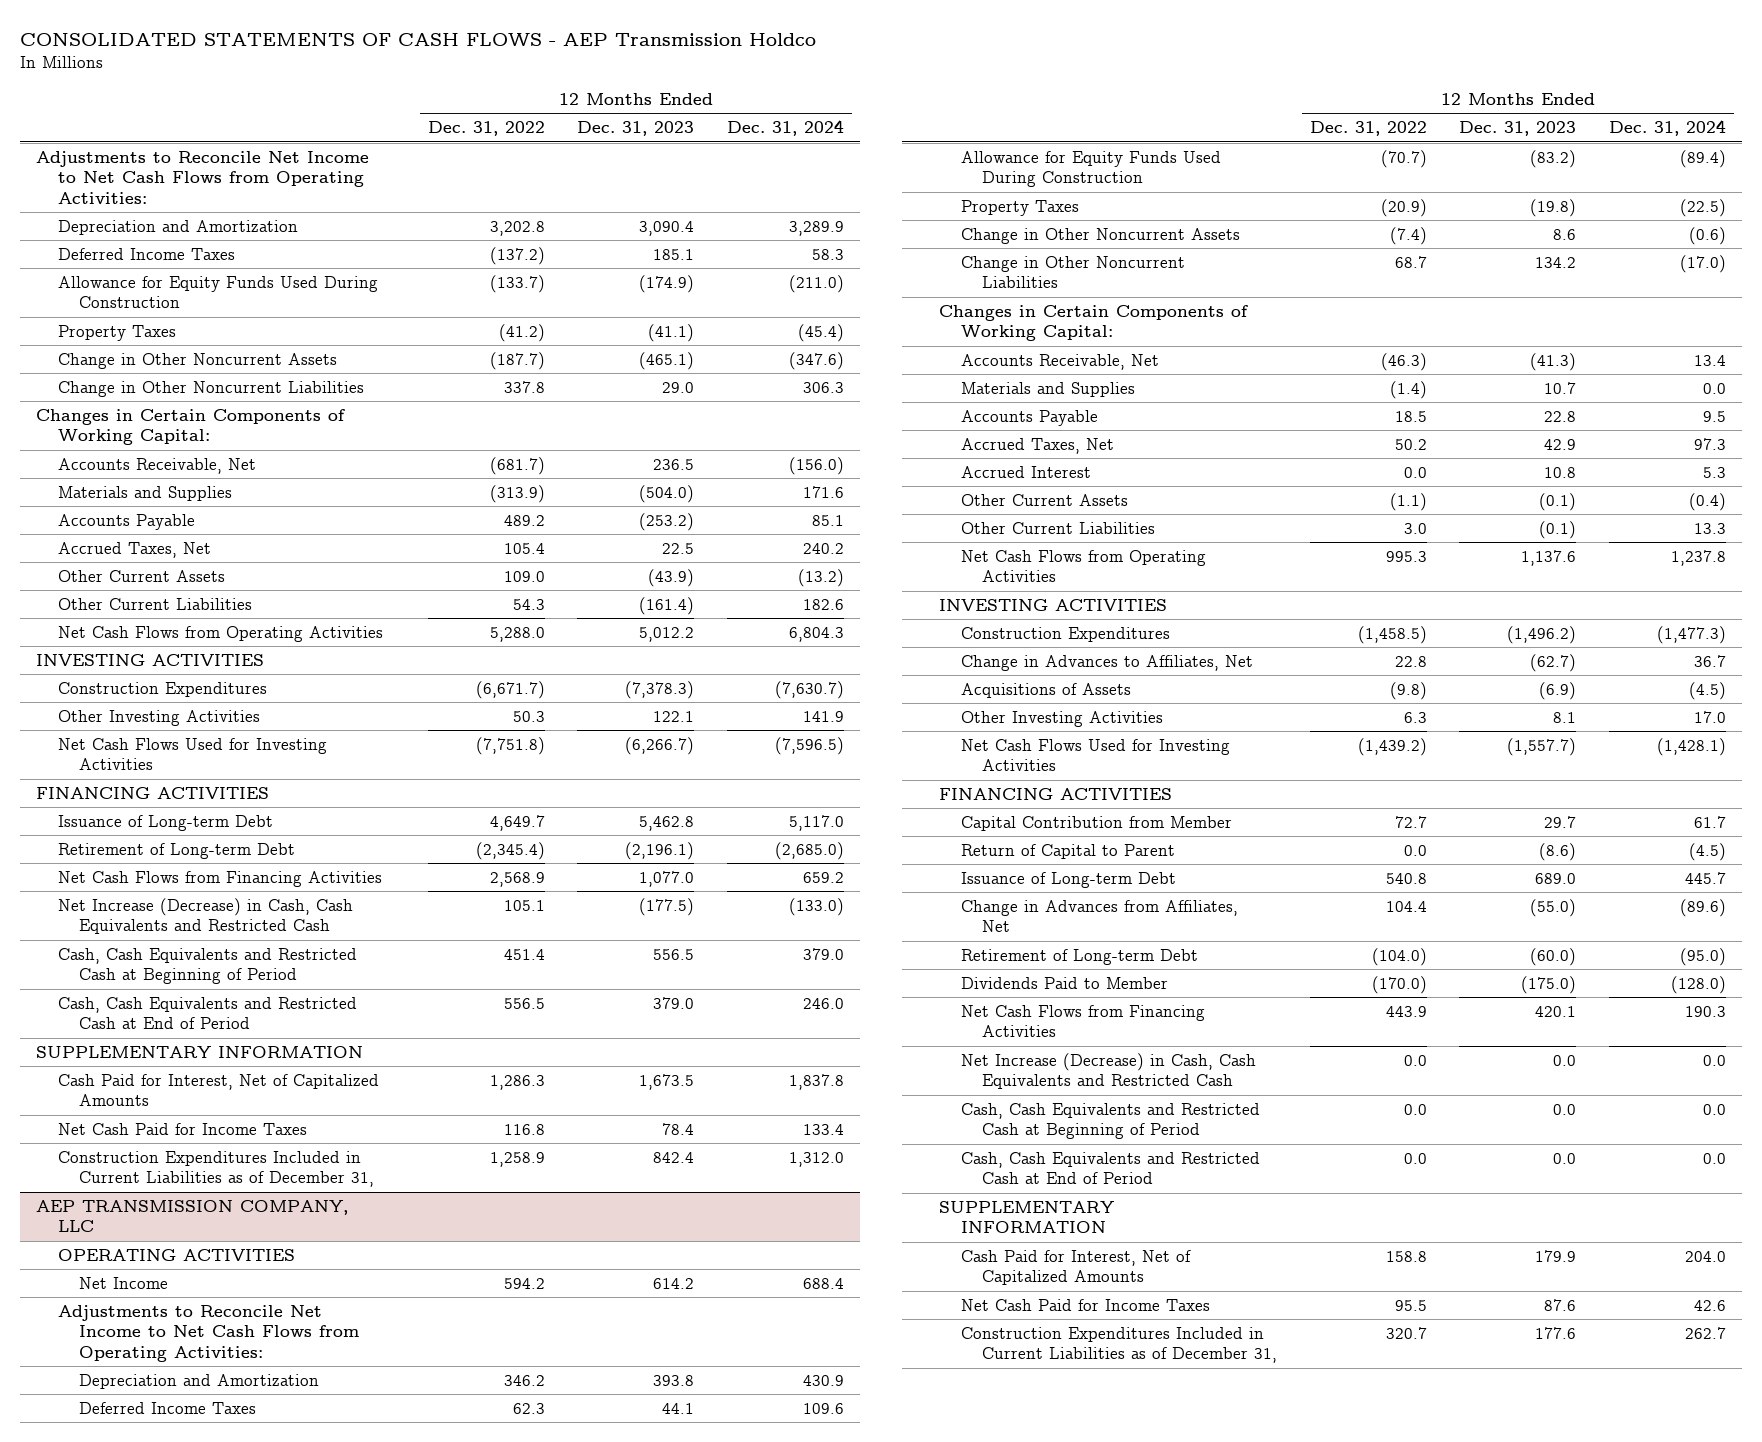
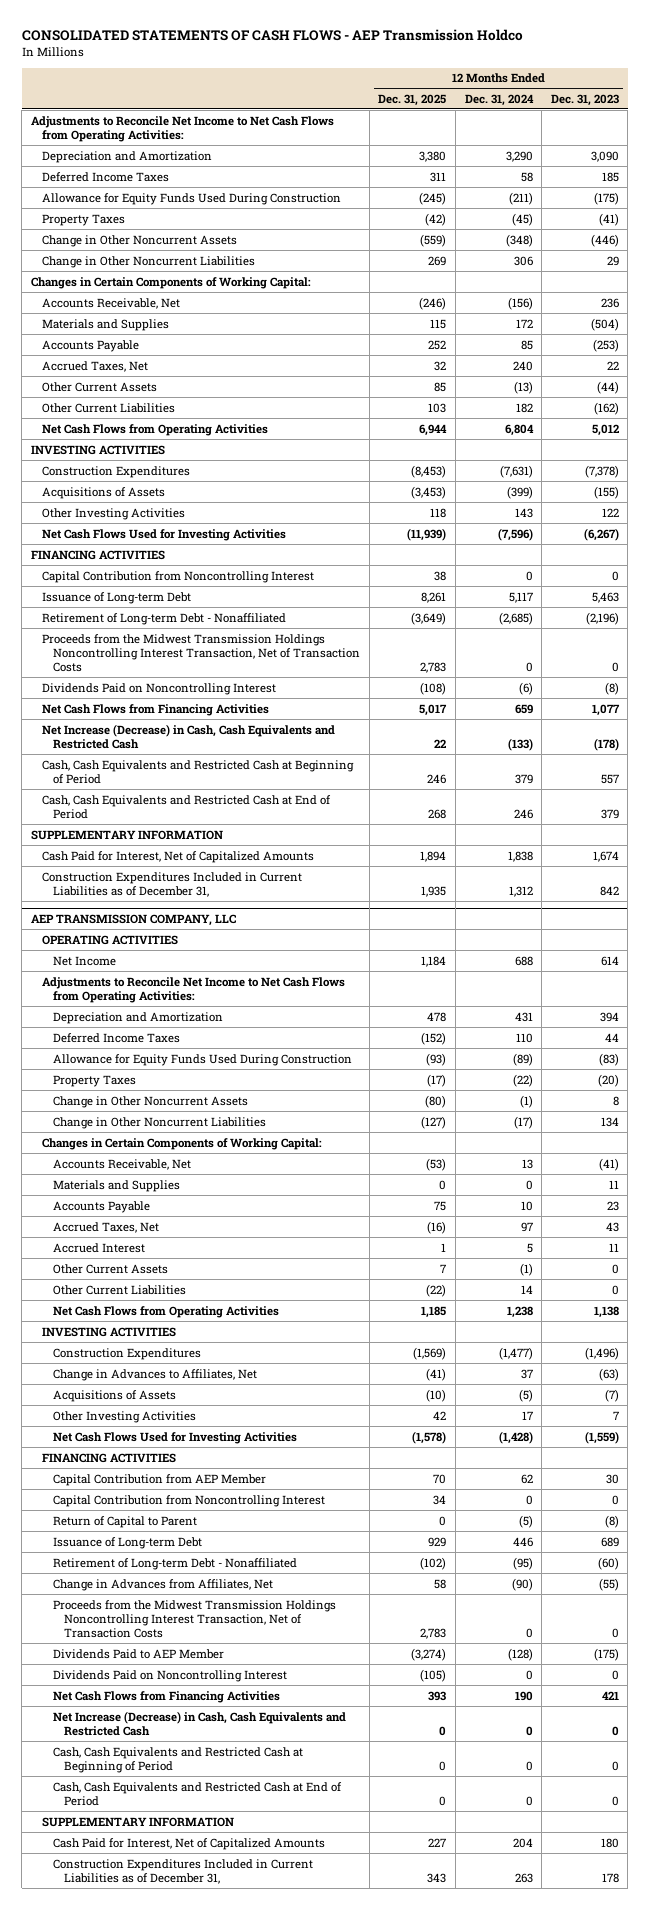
- | 12 Months Ended Dec. 31, 2022 | 12 Months Ended Dec. 31, 2023 | 12 Months Ended Dec. 31, 2024
+ | 12 Months Ended Dec. 31, 2025 | 12 Months Ended Dec. 31, 2024 | 12 Months Ended Dec. 31, 2023
- Depreciation and Amortization | 3,202.8 | 3,090.4 | 3,289.9
- Deferred Income Taxes | (137.2) | 185.1 | 58.3
- Allowance for Equity Funds Used During Construction | (133.7) | (174.9) | (211.0)
- Property Taxes | (41.2) | (41.1) | (45.4)
- Change in Other Noncurrent Assets | (187.7) | (465.1) | (347.6)
- Change in Other Noncurrent Liabilities | 337.8 | 29.0 | 306.3
+ Depreciation and Amortization | 3,380 | 3,290 | 3,090
+ Deferred Income Taxes | 311 | 58 | 185
+ Allowance for Equity Funds Used During Construction | (245) | (211) | (175)
+ Property Taxes | (42) | (45) | (41)
+ Change in Other Noncurrent Assets | (559) | (348) | (446)
+ Change in Other Noncurrent Liabilities | 269 | 306 | 29
- Accounts Receivable, Net | (681.7) | 236.5 | (156.0)
- Materials and Supplies | (313.9) | (504.0) | 171.6
- Accounts Payable | 489.2 | (253.2) | 85.1
- Accrued Taxes, Net | 105.4 | 22.5 | 240.2
- Other Current Assets | 109.0 | (43.9) | (13.2)
- Other Current Liabilities | 54.3 | (161.4) | 182.6
- Net Cash Flows from Operating Activities | 5,288.0 | 5,012.2 | 6,804.3
+ Accounts Receivable, Net | (246) | (156) | 236
+ Materials and Supplies | 115 | 172 | (504)
+ Accounts Payable | 252 | 85 | (253)
+ Accrued Taxes, Net | 32 | 240 | 22
+ Other Current Assets | 85 | (13) | (44)
+ Other Current Liabilities | 103 | 182 | (162)
+ Net Cash Flows from Operating Activities | 6,944 | 6,804 | 5,012
- Construction Expenditures | (6,671.7) | (7,378.3) | (7,630.7)
- Other Investing Activities | 50.3 | 122.1 | 141.9
- Net Cash Flows Used for Investing Activities | (7,751.8) | (6,266.7) | (7,596.5)
+ Construction Expenditures | (8,453) | (7,631) | (7,378)
+ Acquisitions of Assets | (3,453) | (399) | (155)
+ Other Investing Activities | 118 | 143 | 122
+ Net Cash Flows Used for Investing Activities | (11,939) | (7,596) | (6,267)
- Issuance of Long-term Debt | 4,649.7 | 5,462.8 | 5,117.0
- Retirement of Long-term Debt | (2,345.4) | (2,196.1) | (2,685.0)
- Net Cash Flows from Financing Activities | 2,568.9 | 1,077.0 | 659.2
- Net Increase (Decrease) in Cash, Cash Equivalents and Restricted Cash | 105.1 | (177.5) | (133.0)
- Cash, Cash Equivalents and Restricted Cash at Beginning of Period | 451.4 | 556.5 | 379.0
- Cash, Cash Equivalents and Restricted Cash at End of Period | 556.5 | 379.0 | 246.0
+ Capital Contribution from Noncontrolling Interest | 38 | 0 | 0
+ Issuance of Long-term Debt | 8,261 | 5,117 | 5,463
+ Retirement of Long-term Debt - Nonaffiliated | (3,649) | (2,685) | (2,196)
+ Proceeds from the Midwest Transmission Holdings Noncontrolling Interest Transaction, Net of Transaction Costs | 2,783 | 0 | 0
+ Dividends Paid on Noncontrolling Interest | (108) | (6) | (8)
+ Net Cash Flows from Financing Activities | 5,017 | 659 | 1,077
+ Net Increase (Decrease) in Cash, Cash Equivalents and Restricted Cash | 22 | (133) | (178)
+ Cash, Cash Equivalents and Restricted Cash at Beginning of Period | 246 | 379 | 557
+ Cash, Cash Equivalents and Restricted Cash at End of Period | 268 | 246 | 379
- Cash Paid for Interest, Net of Capitalized Amounts | 1,286.3 | 1,673.5 | 1,837.8
- Net Cash Paid for Income Taxes | 116.8 | 78.4 | 133.4
- Construction Expenditures Included in Current Liabilities as of December 31, | 1,258.9 | 842.4 | 1,312.0
+ Cash Paid for Interest, Net of Capitalized Amounts | 1,894 | 1,838 | 1,674
+ Construction Expenditures Included in Current Liabilities as of December 31, | 1,935 | 1,312 | 842
@ AEP TRANSMISSION COMPANY, LLC
- Net Income | 594.2 | 614.2 | 688.4
+ Net Income | 1,184 | 688 | 614
- Depreciation and Amortization | 346.2 | 393.8 | 430.9
- Deferred Income Taxes | 62.3 | 44.1 | 109.6
- Allowance for Equity Funds Used During Construction | (70.7) | (83.2) | (89.4)
- Property Taxes | (20.9) | (19.8) | (22.5)
- Change in Other Noncurrent Assets | (7.4) | 8.6 | (0.6)
- Change in Other Noncurrent Liabilities | 68.7 | 134.2 | (17.0)
+ Depreciation and Amortization | 478 | 431 | 394
+ Deferred Income Taxes | (152) | 110 | 44
+ Allowance for Equity Funds Used During Construction | (93) | (89) | (83)
+ Property Taxes | (17) | (22) | (20)
+ Change in Other Noncurrent Assets | (80) | (1) | 8
+ Change in Other Noncurrent Liabilities | (127) | (17) | 134
- Accounts Receivable, Net | (46.3) | (41.3) | 13.4
- Materials and Supplies | (1.4) | 10.7 | 0.0
- Accounts Payable | 18.5 | 22.8 | 9.5
- Accrued Taxes, Net | 50.2 | 42.9 | 97.3
- Accrued Interest | 0.0 | 10.8 | 5.3
- Other Current Assets | (1.1) | (0.1) | (0.4)
- Other Current Liabilities | 3.0 | (0.1) | 13.3
- Net Cash Flows from Operating Activities | 995.3 | 1,137.6 | 1,237.8
+ Accounts Receivable, Net | (53) | 13 | (41)
+ Materials and Supplies | 0 | 0 | 11
+ Accounts Payable | 75 | 10 | 23
+ Accrued Taxes, Net | (16) | 97 | 43
+ Accrued Interest | 1 | 5 | 11
+ Other Current Assets | 7 | (1) | 0
+ Other Current Liabilities | (22) | 14 | 0
+ Net Cash Flows from Operating Activities | 1,185 | 1,238 | 1,138
- Construction Expenditures | (1,458.5) | (1,496.2) | (1,477.3)
- Change in Advances to Affiliates, Net | 22.8 | (62.7) | 36.7
- Acquisitions of Assets | (9.8) | (6.9) | (4.5)
- Other Investing Activities | 6.3 | 8.1 | 17.0
- Net Cash Flows Used for Investing Activities | (1,439.2) | (1,557.7) | (1,428.1)
+ Construction Expenditures | (1,569) | (1,477) | (1,496)
+ Change in Advances to Affiliates, Net | (41) | 37 | (63)
+ Acquisitions of Assets | (10) | (5) | (7)
+ Other Investing Activities | 42 | 17 | 7
+ Net Cash Flows Used for Investing Activities | (1,578) | (1,428) | (1,559)
- Capital Contribution from Member | 72.7 | 29.7 | 61.7
- Return of Capital to Parent | 0.0 | (8.6) | (4.5)
- Issuance of Long-term Debt | 540.8 | 689.0 | 445.7
- Change in Advances from Affiliates, Net | 104.4 | (55.0) | (89.6)
- Retirement of Long-term Debt | (104.0) | (60.0) | (95.0)
- Dividends Paid to Member | (170.0) | (175.0) | (128.0)
- Net Cash Flows from Financing Activities | 443.9 | 420.1 | 190.3
- Net Increase (Decrease) in Cash, Cash Equivalents and Restricted Cash | 0.0 | 0.0 | 0.0
- Cash, Cash Equivalents and Restricted Cash at Beginning of Period | 0.0 | 0.0 | 0.0
- Cash, Cash Equivalents and Restricted Cash at End of Period | 0.0 | 0.0 | 0.0
+ Capital Contribution from AEP Member | 70 | 62 | 30
+ Capital Contribution from Noncontrolling Interest | 34 | 0 | 0
+ Return of Capital to Parent | 0 | (5) | (8)
+ Issuance of Long-term Debt | 929 | 446 | 689
+ Retirement of Long-term Debt - Nonaffiliated | (102) | (95) | (60)
+ Change in Advances from Affiliates, Net | 58 | (90) | (55)
+ Proceeds from the Midwest Transmission Holdings Noncontrolling Interest Transaction, Net of Transaction Costs | 2,783 | 0 | 0
+ Dividends Paid to AEP Member | (3,274) | (128) | (175)
+ Dividends Paid on Noncontrolling Interest | (105) | 0 | 0
+ Net Cash Flows from Financing Activities | 393 | 190 | 421
+ Net Increase (Decrease) in Cash, Cash Equivalents and Restricted Cash | 0 | 0 | 0
+ Cash, Cash Equivalents and Restricted Cash at Beginning of Period | 0 | 0 | 0
+ Cash, Cash Equivalents and Restricted Cash at End of Period | 0 | 0 | 0
- Cash Paid for Interest, Net of Capitalized Amounts | 158.8 | 179.9 | 204.0
- Net Cash Paid for Income Taxes | 95.5 | 87.6 | 42.6
- Construction Expenditures Included in Current Liabilities as of December 31, | 320.7 | 177.6 | 262.7
+ Cash Paid for Interest, Net of Capitalized Amounts | 227 | 204 | 180
+ Construction Expenditures Included in Current Liabilities as of December 31, | 343 | 263 | 178

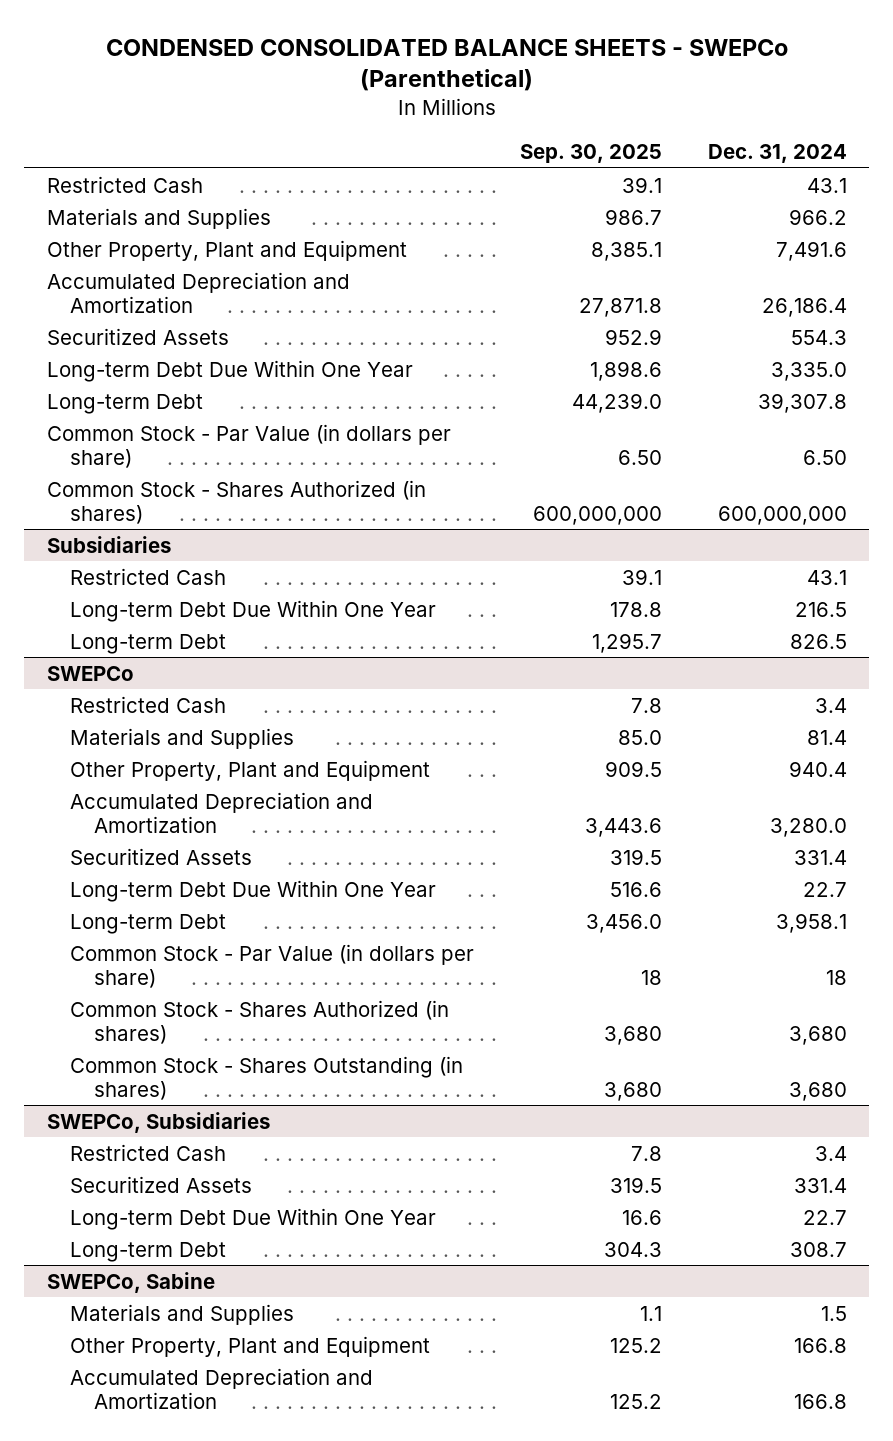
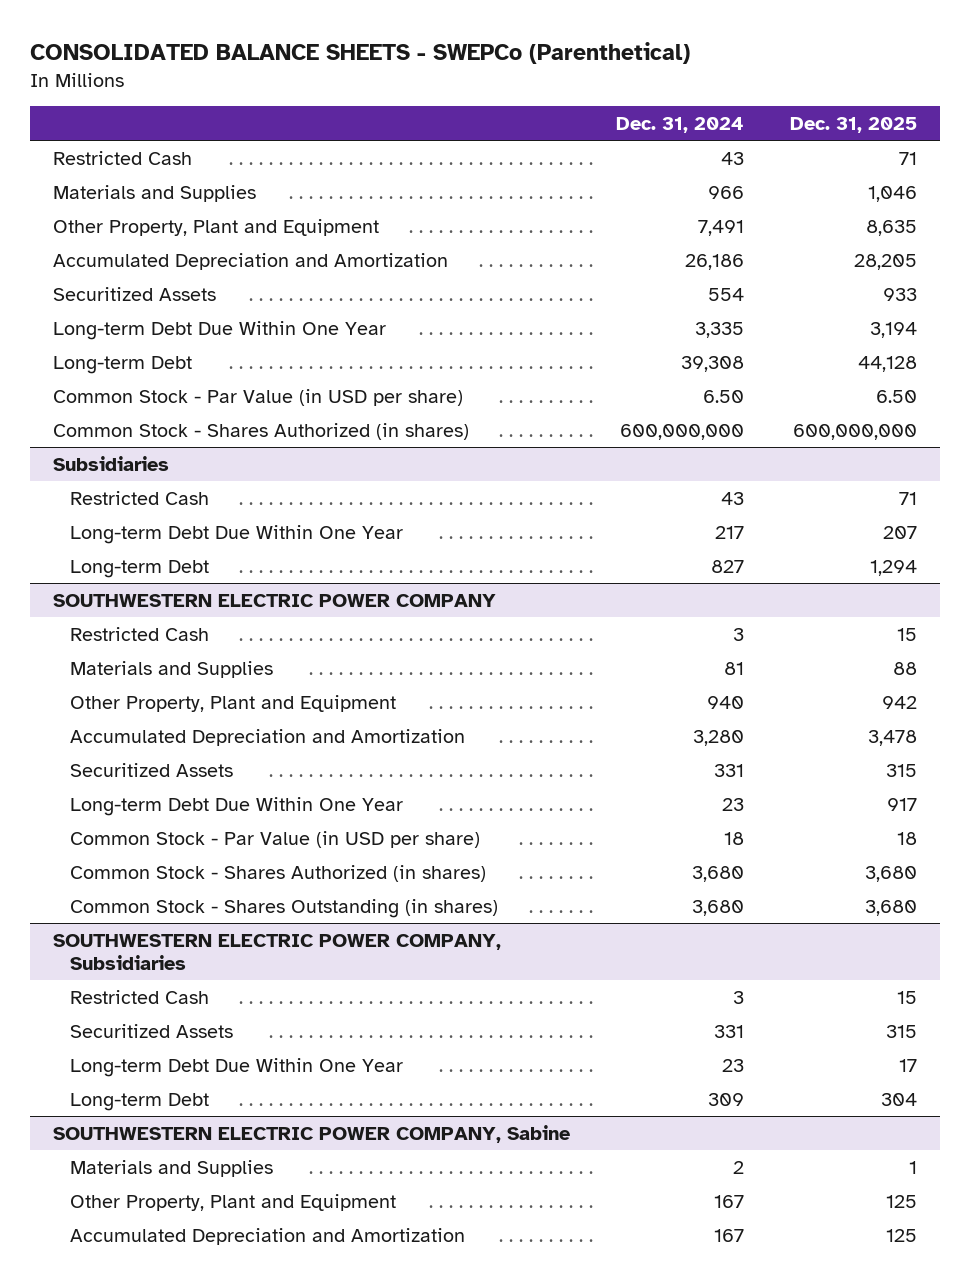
- CONDENSED CONSOLIDATED BALANCE SHEETS - SWEPCo (Parenthetical)
+ CONSOLIDATED BALANCE SHEETS - SWEPCo (Parenthetical)
- | Sep. 30, 2025 | Dec. 31, 2024
+ | Dec. 31, 2024 | Dec. 31, 2025
- Restricted Cash | 39.1 | 43.1
- Materials and Supplies | 986.7 | 966.2
- Other Property, Plant and Equipment | 8,385.1 | 7,491.6
- Accumulated Depreciation and Amortization | 27,871.8 | 26,186.4
- Securitized Assets | 952.9 | 554.3
- Long-term Debt Due Within One Year | 1,898.6 | 3,335.0
- Long-term Debt | 44,239.0 | 39,307.8
- Common Stock - Par Value (in dollars per share) | 6.50 | 6.50
+ Restricted Cash | 43 | 71
+ Materials and Supplies | 966 | 1,046
+ Other Property, Plant and Equipment | 7,491 | 8,635
+ Accumulated Depreciation and Amortization | 26,186 | 28,205
+ Securitized Assets | 554 | 933
+ Long-term Debt Due Within One Year | 3,335 | 3,194
+ Long-term Debt | 39,308 | 44,128
+ Common Stock - Par Value (in USD per share) | 6.50 | 6.50
@ Subsidiaries
- Restricted Cash | 39.1 | 43.1
- Long-term Debt Due Within One Year | 178.8 | 216.5
- Long-term Debt | 1,295.7 | 826.5
- SWEPCo
- Restricted Cash | 7.8 | 3.4
- Materials and Supplies | 85.0 | 81.4
- Other Property, Plant and Equipment | 909.5 | 940.4
- Accumulated Depreciation and Amortization | 3,443.6 | 3,280.0
- Securitized Assets | 319.5 | 331.4
- Long-term Debt Due Within One Year | 516.6 | 22.7
- Long-term Debt | 3,456.0 | 3,958.1
- Common Stock - Par Value (in dollars per share) | 18 | 18
@ Subsidiaries
+ Restricted Cash | 43 | 71
+ Long-term Debt Due Within One Year | 217 | 207
+ Long-term Debt | 827 | 1,294
+ SOUTHWESTERN ELECTRIC POWER COMPANY
+ Restricted Cash | 3 | 15
+ Materials and Supplies | 81 | 88
+ Other Property, Plant and Equipment | 940 | 942
+ Accumulated Depreciation and Amortization | 3,280 | 3,478
+ Securitized Assets | 331 | 315
+ Long-term Debt Due Within One Year | 23 | 917
+ Common Stock - Par Value (in USD per share) | 18 | 18
- SWEPCo, Subsidiaries
- Restricted Cash | 7.8 | 3.4
- Securitized Assets | 319.5 | 331.4
- Long-term Debt Due Within One Year | 16.6 | 22.7
- Long-term Debt | 304.3 | 308.7
- SWEPCo, Sabine
- Materials and Supplies | 1.1 | 1.5
- Other Property, Plant and Equipment | 125.2 | 166.8
- Accumulated Depreciation and Amortization | 125.2 | 166.8
+ SOUTHWESTERN ELECTRIC POWER COMPANY, Subsidiaries
+ Restricted Cash | 3 | 15
+ Securitized Assets | 331 | 315
+ Long-term Debt Due Within One Year | 23 | 17
+ Long-term Debt | 309 | 304
+ SOUTHWESTERN ELECTRIC POWER COMPANY, Sabine
+ Materials and Supplies | 2 | 1
+ Other Property, Plant and Equipment | 167 | 125
+ Accumulated Depreciation and Amortization | 167 | 125

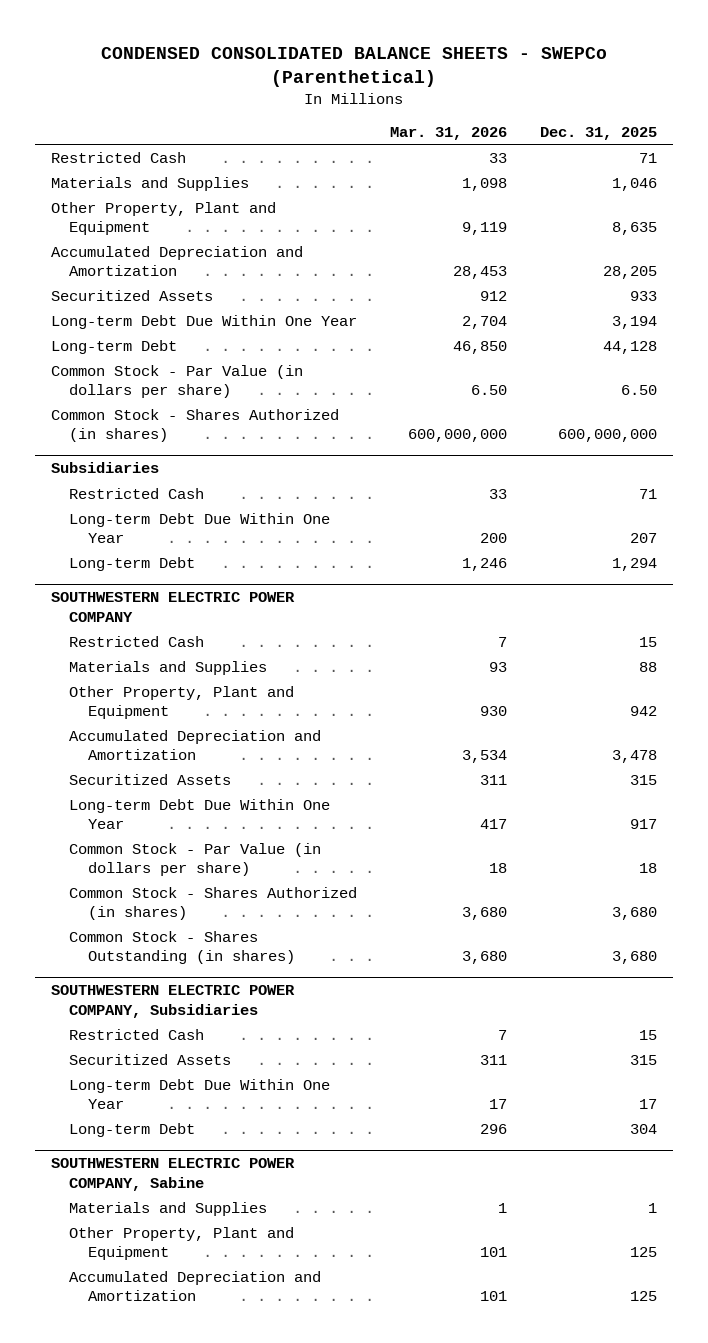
- CONSOLIDATED BALANCE SHEETS - SWEPCo (Parenthetical)
+ CONDENSED CONSOLIDATED BALANCE SHEETS - SWEPCo (Parenthetical)
- | Dec. 31, 2024 | Dec. 31, 2025
+ | Mar. 31, 2026 | Dec. 31, 2025
- Common Stock - Par Value (in USD per share) | 6.50 | 6.50
+ Common Stock - Par Value (in dollars per share) | 6.50 | 6.50
@ SOUTHWESTERN ELECTRIC POWER COMPANY
- Common Stock - Par Value (in USD per share) | 18 | 18
+ Common Stock - Par Value (in dollars per share) | 18 | 18

